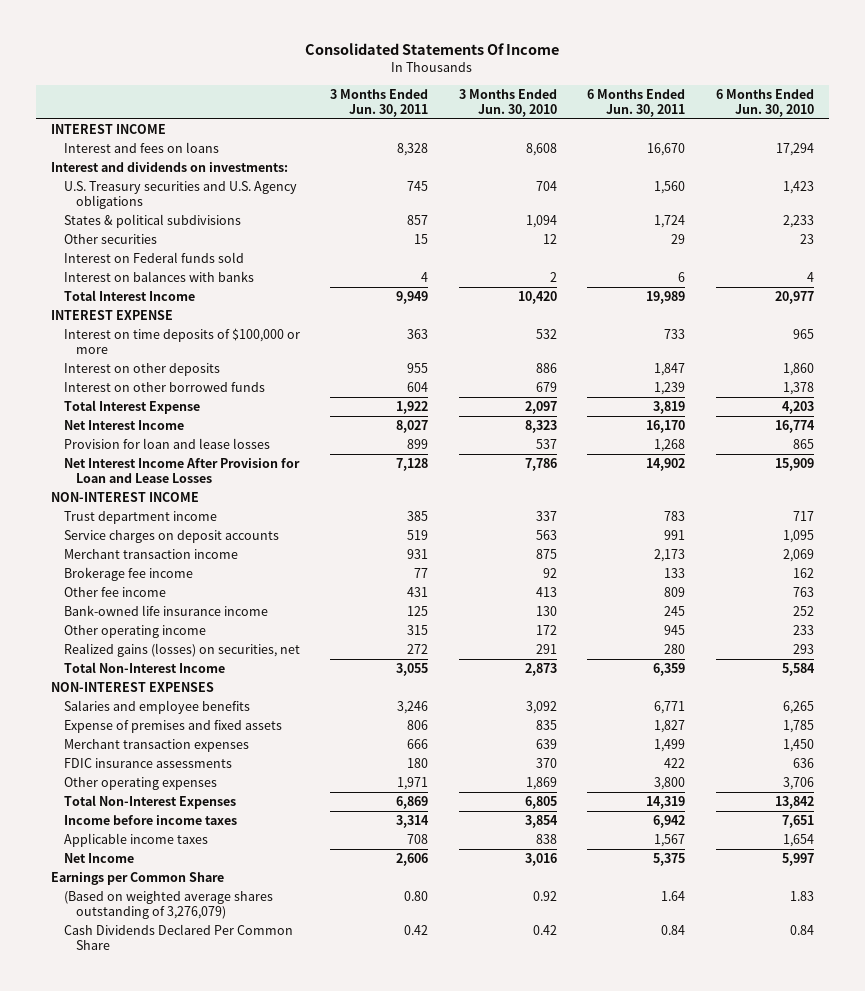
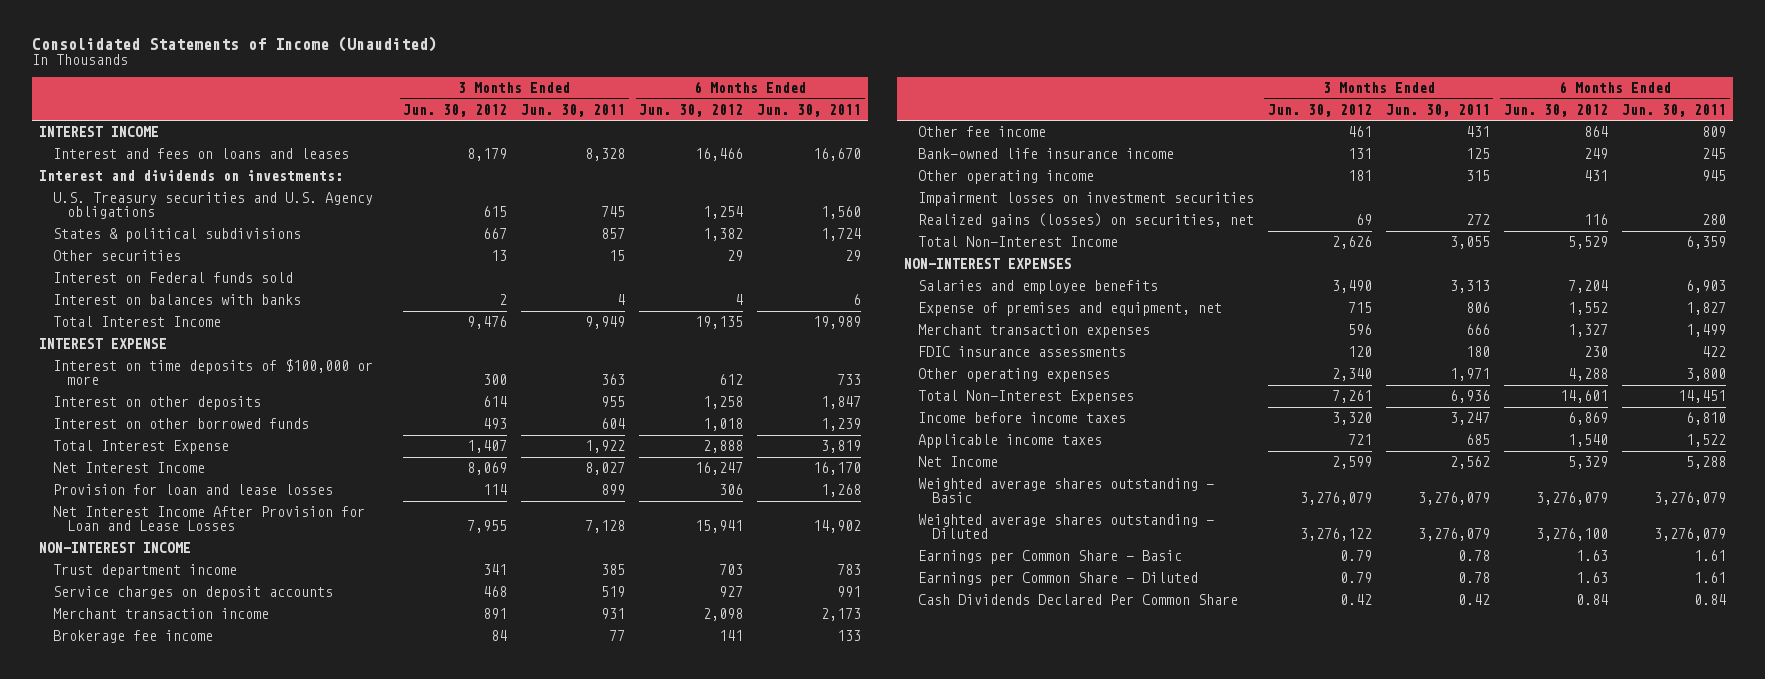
- Consolidated Statements Of Income
+ Consolidated Statements of Income (Unaudited)
- | 3 Months Ended Jun. 30, 2011 | 3 Months Ended Jun. 30, 2010 | 6 Months Ended Jun. 30, 2011 | 6 Months Ended Jun. 30, 2010
+ | 3 Months Ended Jun. 30, 2012 | 3 Months Ended Jun. 30, 2011 | 6 Months Ended Jun. 30, 2012 | 6 Months Ended Jun. 30, 2011
- Interest and fees on loans | 8,328 | 8,608 | 16,670 | 17,294
+ Interest and fees on loans and leases | 8,179 | 8,328 | 16,466 | 16,670
+ Impairment losses on investment securities
- Salaries and employee benefits | 3,246 | 3,092 | 6,771 | 6,265
- Expense of premises and fixed assets | 806 | 835 | 1,827 | 1,785
+ Salaries and employee benefits | 3,490 | 3,313 | 7,204 | 6,903
+ Expense of premises and equipment, net | 715 | 806 | 1,552 | 1,827
- Total Non-Interest Expenses | 6,869 | 6,805 | 14,319 | 13,842
- Income before income taxes | 3,314 | 3,854 | 6,942 | 7,651
- Applicable income taxes | 708 | 838 | 1,567 | 1,654
- Net Income | 2,606 | 3,016 | 5,375 | 5,997
- Earnings per Common Share
- (Based on weighted average shares outstanding of 3,276,079) | 0.80 | 0.92 | 1.64 | 1.83
+ Total Non-Interest Expenses | 7,261 | 6,936 | 14,601 | 14,451
+ Income before income taxes | 3,320 | 3,247 | 6,869 | 6,810
+ Applicable income taxes | 721 | 685 | 1,540 | 1,522
+ Net Income | 2,599 | 2,562 | 5,329 | 5,288
+ Weighted average shares outstanding - Basic | 3,276,079 | 3,276,079 | 3,276,079 | 3,276,079
+ Weighted average shares outstanding - Diluted | 3,276,122 | 3,276,079 | 3,276,100 | 3,276,079
+ Earnings per Common Share - Basic | 0.79 | 0.78 | 1.63 | 1.61
+ Earnings per Common Share - Diluted | 0.79 | 0.78 | 1.63 | 1.61

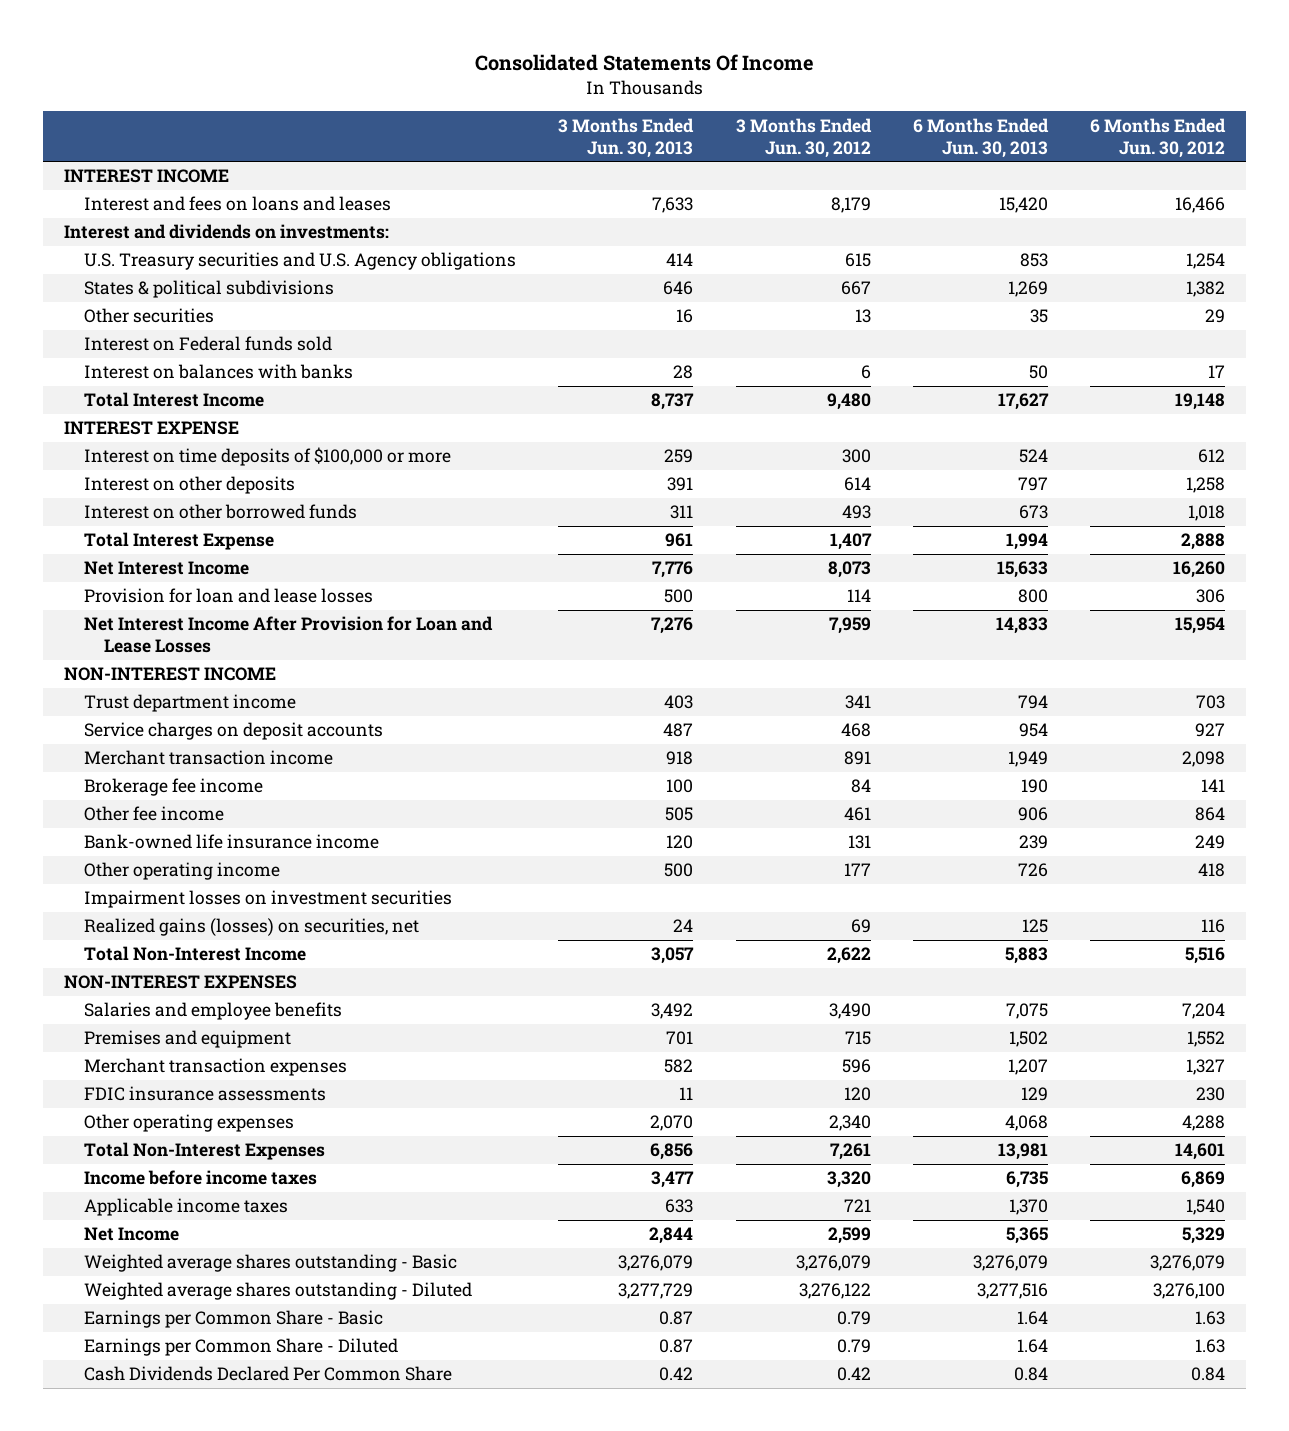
- Consolidated Statements of Income (Unaudited)
+ Consolidated Statements Of Income
- | 3 Months Ended Jun. 30, 2012 | 3 Months Ended Jun. 30, 2011 | 6 Months Ended Jun. 30, 2012 | 6 Months Ended Jun. 30, 2011
+ | 3 Months Ended Jun. 30, 2013 | 3 Months Ended Jun. 30, 2012 | 6 Months Ended Jun. 30, 2013 | 6 Months Ended Jun. 30, 2012
- Interest on balances with banks | 2 | 4 | 4 | 6
- Total Interest Income | 9,476 | 9,949 | 19,135 | 19,989
+ Interest on balances with banks | 28 | 6 | 50 | 17
+ Total Interest Income | 8,737 | 9,480 | 17,627 | 19,148
- Net Interest Income | 8,069 | 8,027 | 16,247 | 16,170
+ Net Interest Income | 7,776 | 8,073 | 15,633 | 16,260
- Net Interest Income After Provision for Loan and Lease Losses | 7,955 | 7,128 | 15,941 | 14,902
+ Net Interest Income After Provision for Loan and Lease Losses | 7,276 | 7,959 | 14,833 | 15,954
- Other operating income | 181 | 315 | 431 | 945
+ Other operating income | 500 | 177 | 726 | 418
- Total Non-Interest Income | 2,626 | 3,055 | 5,529 | 6,359
+ Total Non-Interest Income | 3,057 | 2,622 | 5,883 | 5,516
- Expense of premises and equipment, net | 715 | 806 | 1,552 | 1,827
+ Premises and equipment | 701 | 715 | 1,502 | 1,552

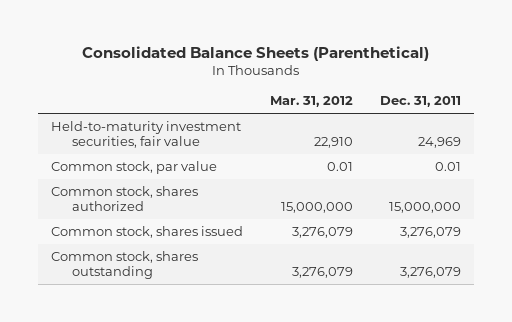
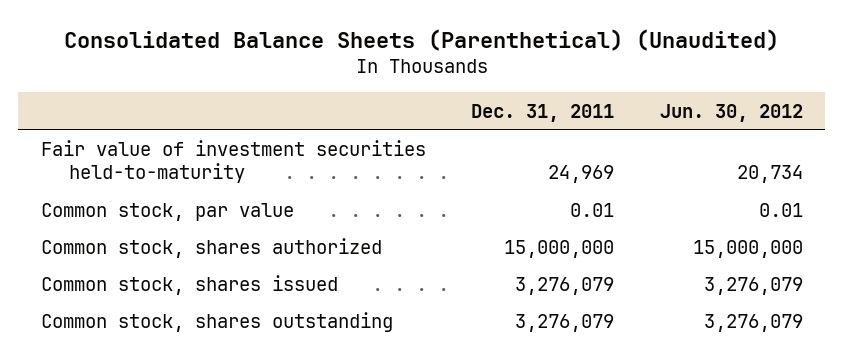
- Consolidated Balance Sheets (Parenthetical)
+ Consolidated Balance Sheets (Parenthetical) (Unaudited)
- | Mar. 31, 2012 | Dec. 31, 2011
+ | Dec. 31, 2011 | Jun. 30, 2012
- Held-to-maturity investment securities, fair value | 22,910 | 24,969
+ Fair value of investment securities held-to-maturity | 24,969 | 20,734

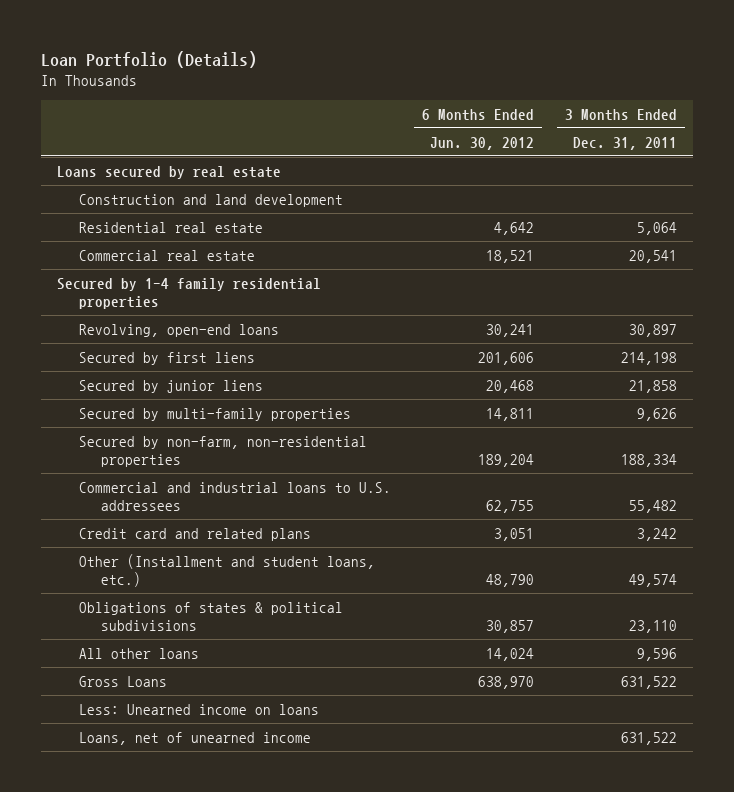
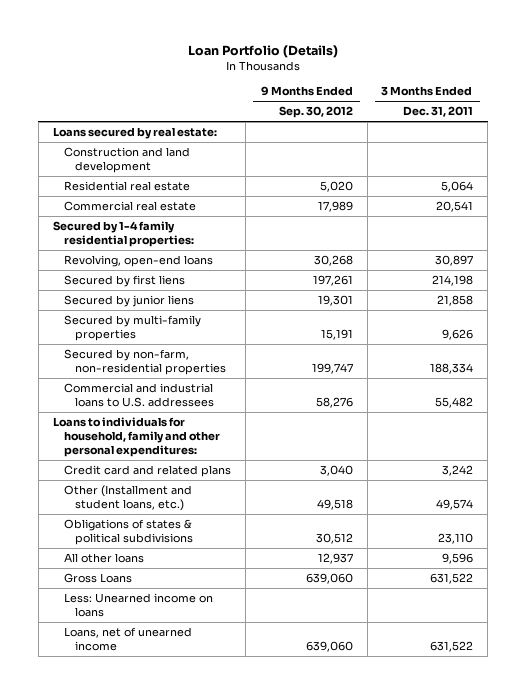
- | 6 Months Ended Jun. 30, 2012 | 3 Months Ended Dec. 31, 2011
+ | 9 Months Ended Sep. 30, 2012 | 3 Months Ended Dec. 31, 2011
- Loans secured by real estate
+ Loans secured by real estate:
- Secured by 1-4 family residential properties
+ Secured by 1-4 family residential properties:
+ Loans to individuals for household, family and other personal expenditures:

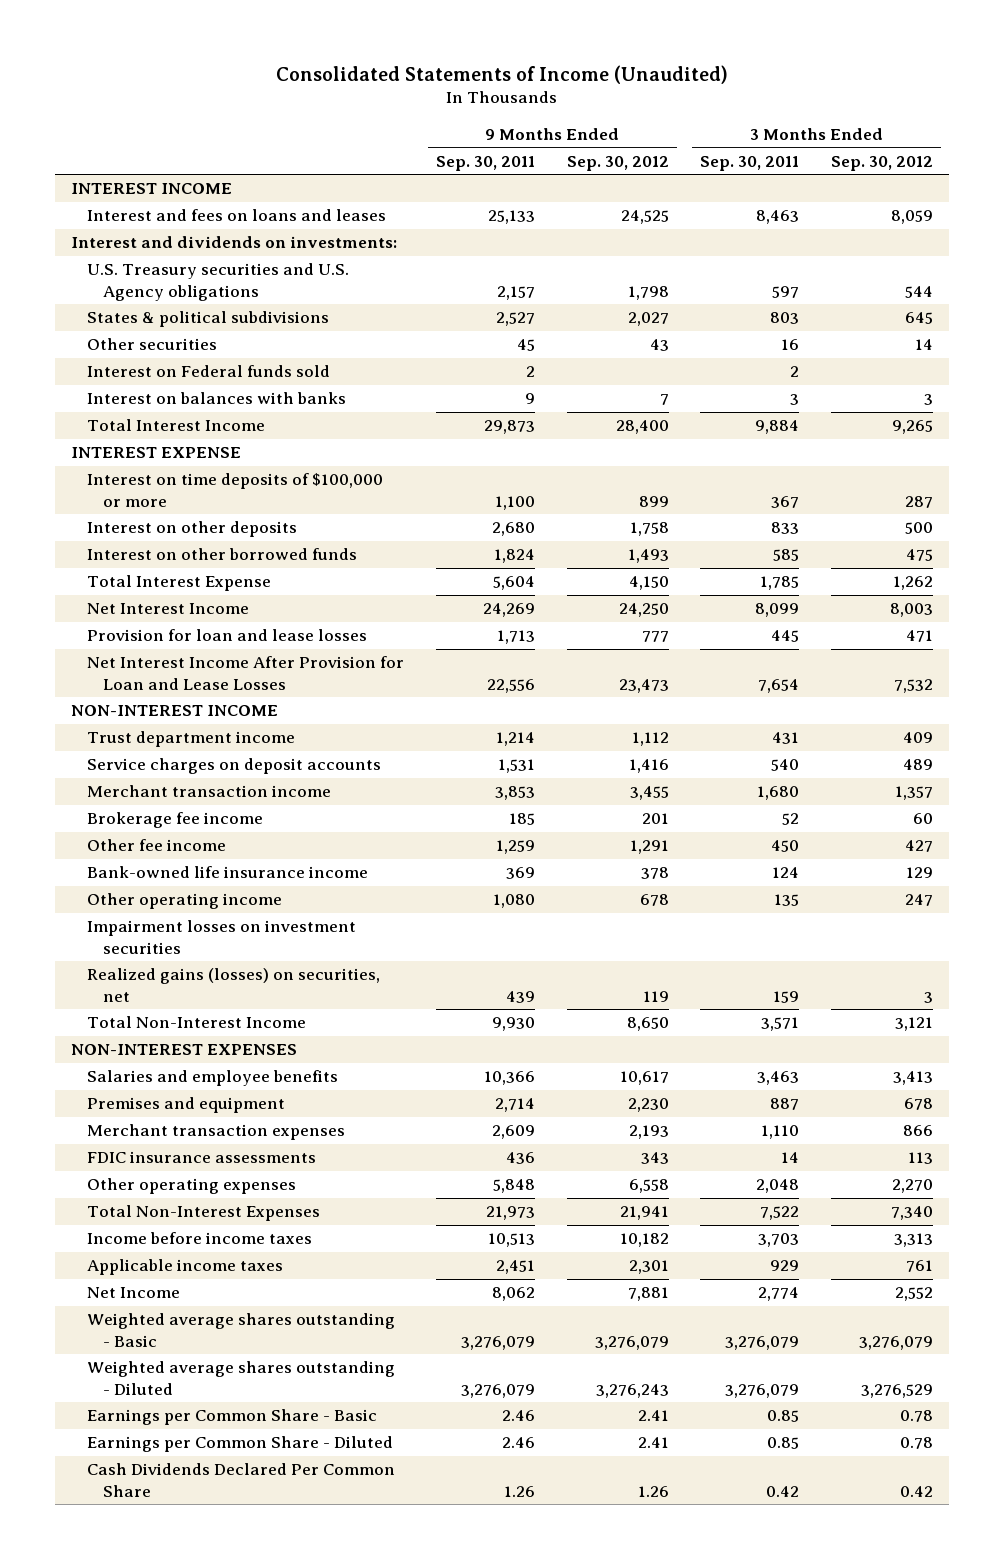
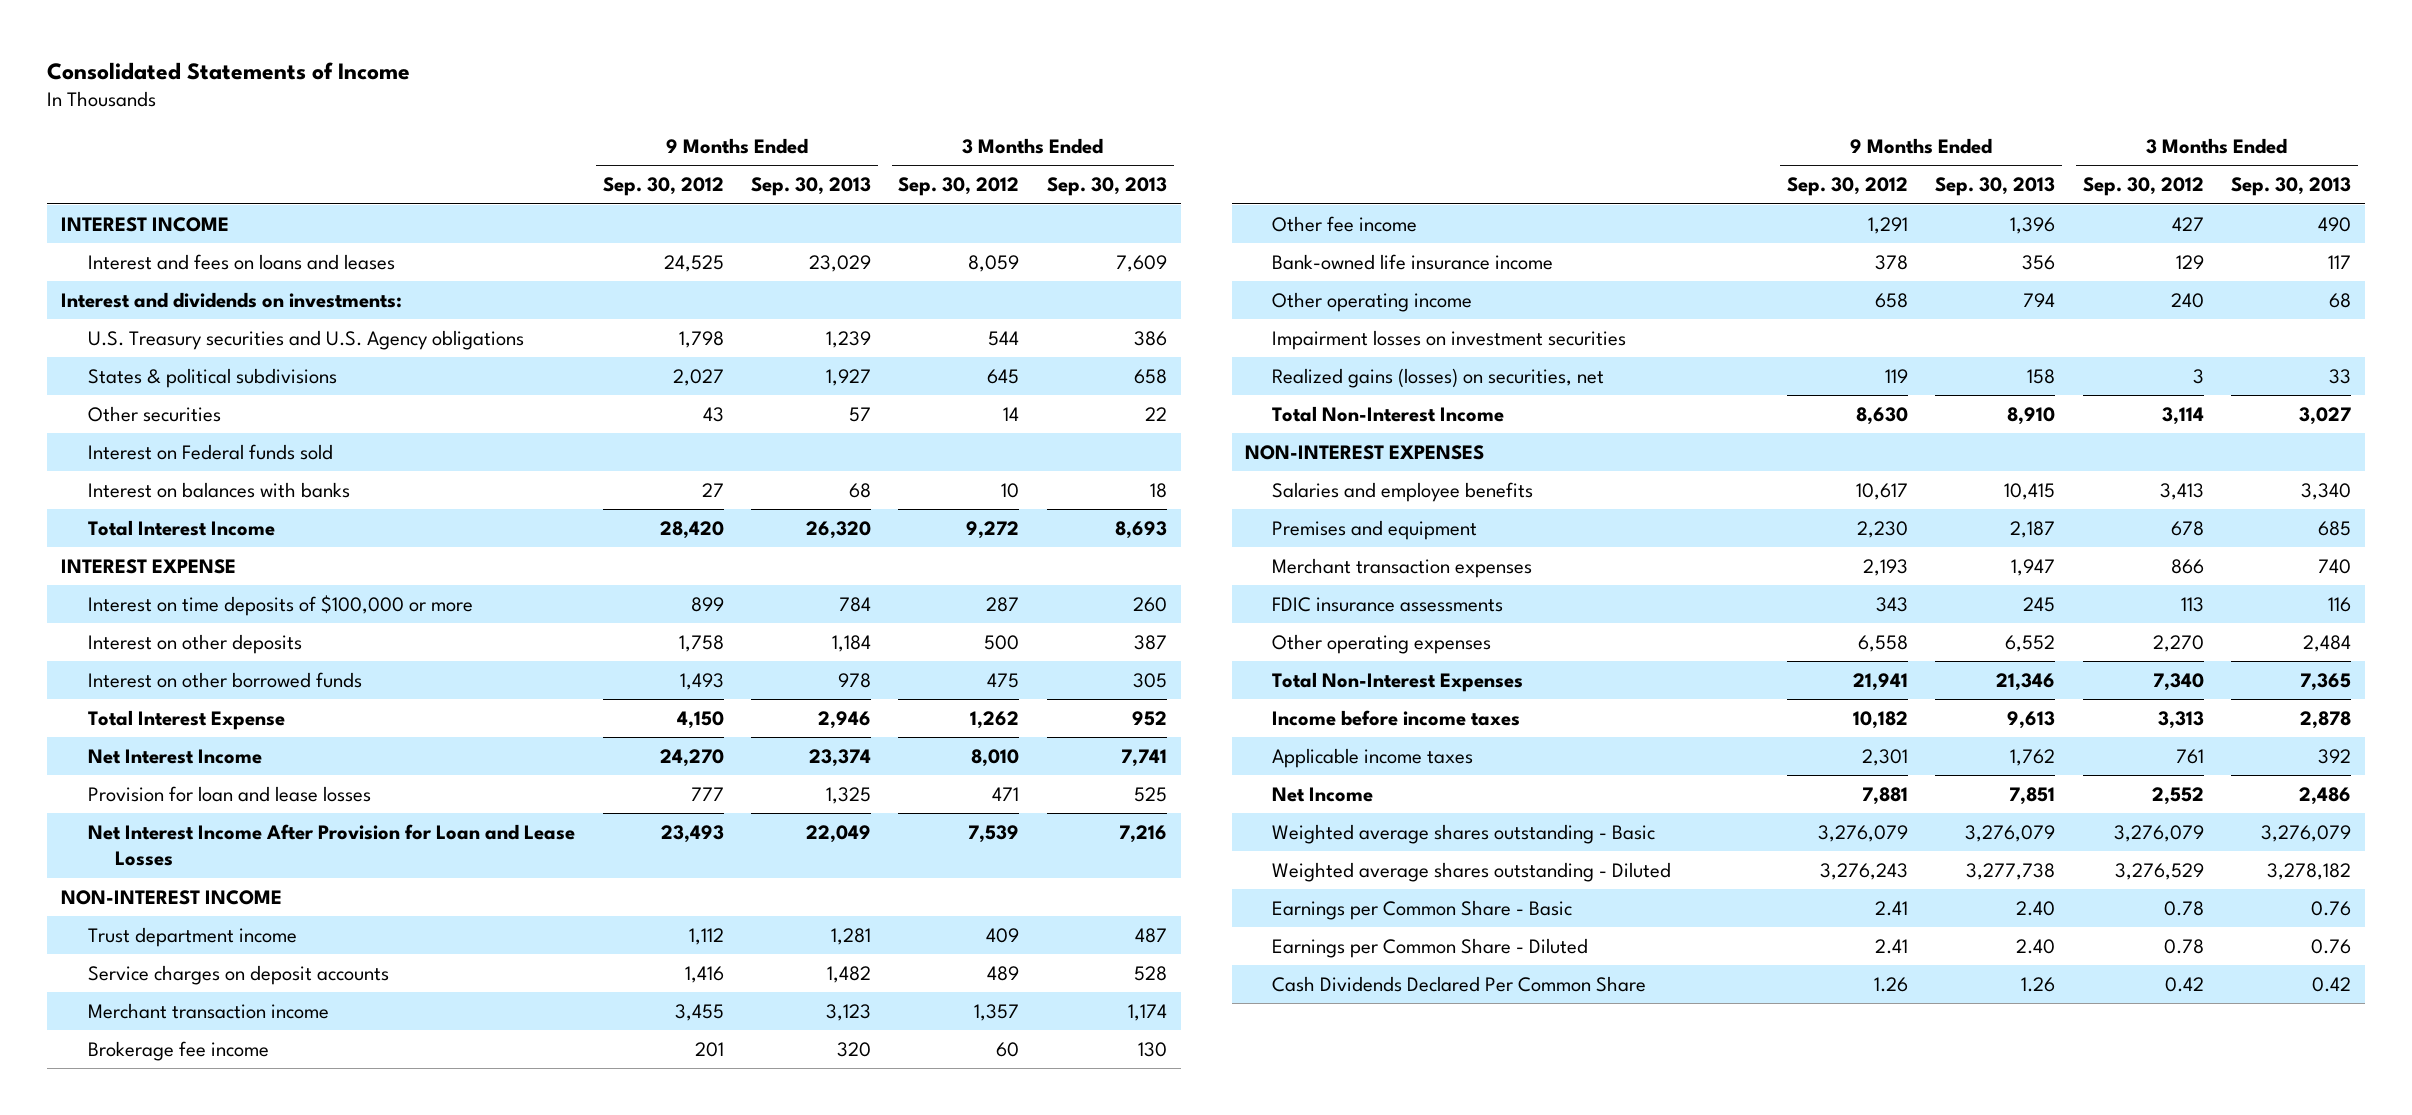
- Consolidated Statements of Income (Unaudited)
+ Consolidated Statements of Income
- | 9 Months Ended Sep. 30, 2011 | 9 Months Ended Sep. 30, 2012 | 3 Months Ended Sep. 30, 2011 | 3 Months Ended Sep. 30, 2012
+ | 9 Months Ended Sep. 30, 2012 | 9 Months Ended Sep. 30, 2013 | 3 Months Ended Sep. 30, 2012 | 3 Months Ended Sep. 30, 2013
- Interest on balances with banks | 9 | 7 | 3 | 3
- Total Interest Income | 29,873 | 28,400 | 9,884 | 9,265
+ Interest on balances with banks | 27 | 68 | 10 | 18
+ Total Interest Income | 28,420 | 26,320 | 9,272 | 8,693
- Net Interest Income | 24,269 | 24,250 | 8,099 | 8,003
+ Net Interest Income | 24,270 | 23,374 | 8,010 | 7,741
- Net Interest Income After Provision for Loan and Lease Losses | 22,556 | 23,473 | 7,654 | 7,532
+ Net Interest Income After Provision for Loan and Lease Losses | 23,493 | 22,049 | 7,539 | 7,216
- Other operating income | 1,080 | 678 | 135 | 247
+ Other operating income | 658 | 794 | 240 | 68
- Total Non-Interest Income | 9,930 | 8,650 | 3,571 | 3,121
+ Total Non-Interest Income | 8,630 | 8,910 | 3,114 | 3,027

